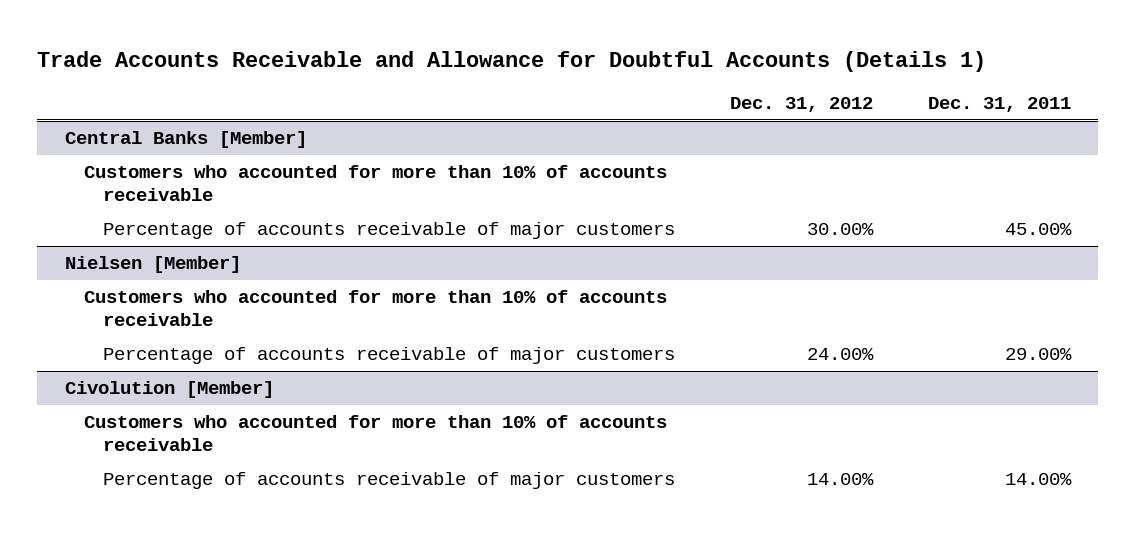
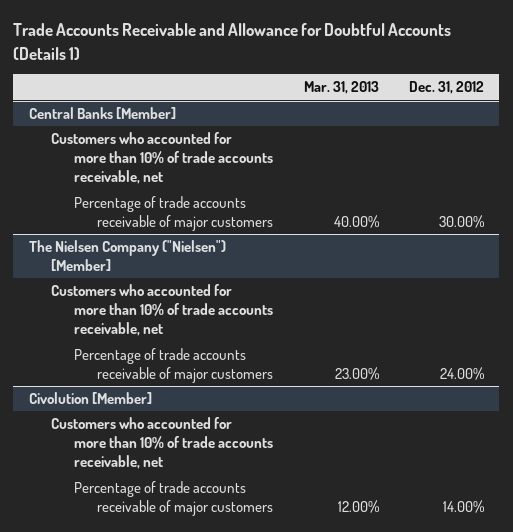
- | Dec. 31, 2012 | Dec. 31, 2011
+ | Mar. 31, 2013 | Dec. 31, 2012
@ Central Banks [Member]
- Customers who accounted for more than 10% of accounts receivable
- Percentage of accounts receivable of major customers | 30.00% | 45.00%
- Nielsen [Member]
- Customers who accounted for more than 10% of accounts receivable
- Percentage of accounts receivable of major customers | 24.00% | 29.00%
@ Central Banks [Member]
+ Customers who accounted for more than 10% of trade accounts receivable, net
+ Percentage of trade accounts receivable of major customers | 40.00% | 30.00%
+ The Nielsen Company ("Nielsen") [Member]
+ Customers who accounted for more than 10% of trade accounts receivable, net
+ Percentage of trade accounts receivable of major customers | 23.00% | 24.00%
@ Civolution [Member]
- Customers who accounted for more than 10% of accounts receivable
- Percentage of accounts receivable of major customers | 14.00% | 14.00%
+ Customers who accounted for more than 10% of trade accounts receivable, net
+ Percentage of trade accounts receivable of major customers | 12.00% | 14.00%

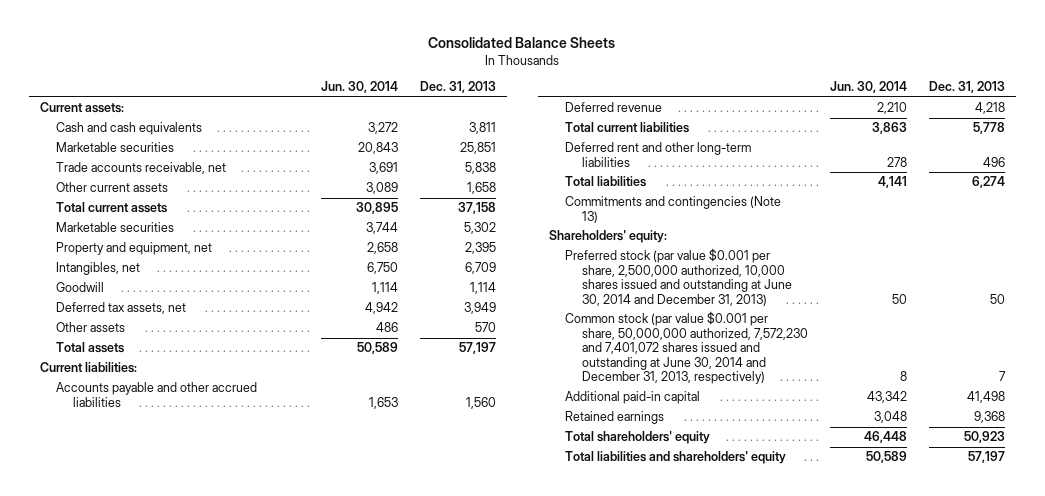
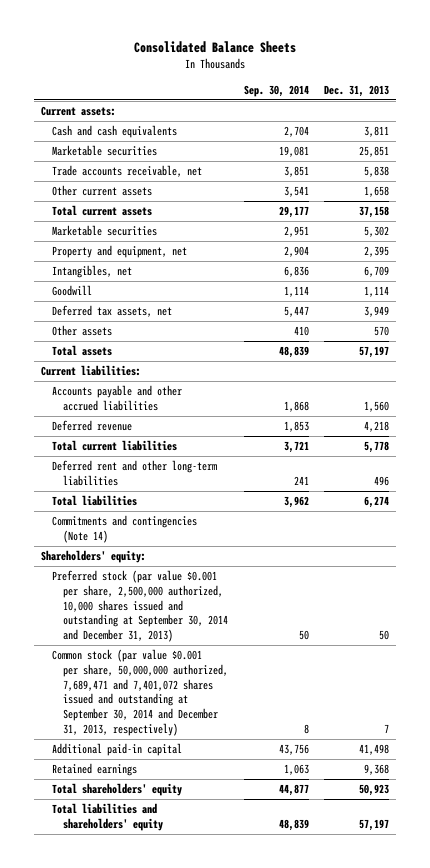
- | Jun. 30, 2014 | Dec. 31, 2013
+ | Sep. 30, 2014 | Dec. 31, 2013
- Commitments and contingencies (Note 13)
+ Commitments and contingencies (Note 14)
- Preferred stock (par value $0.001 per share, 2,500,000 authorized, 10,000 shares issued and outstanding at June 30, 2014 and December 31, 2013) | 50 | 50
- Common stock (par value $0.001 per share, 50,000,000 authorized, 7,572,230 and 7,401,072 shares issued and outstanding at June 30, 2014 and December 31, 2013, respectively) | 8 | 7
+ Preferred stock (par value $0.001 per share, 2,500,000 authorized, 10,000 shares issued and outstanding at September 30, 2014 and December 31, 2013) | 50 | 50
+ Common stock (par value $0.001 per share, 50,000,000 authorized, 7,689,471 and 7,401,072 shares issued and outstanding at September 30, 2014 and December 31, 2013, respectively) | 8 | 7

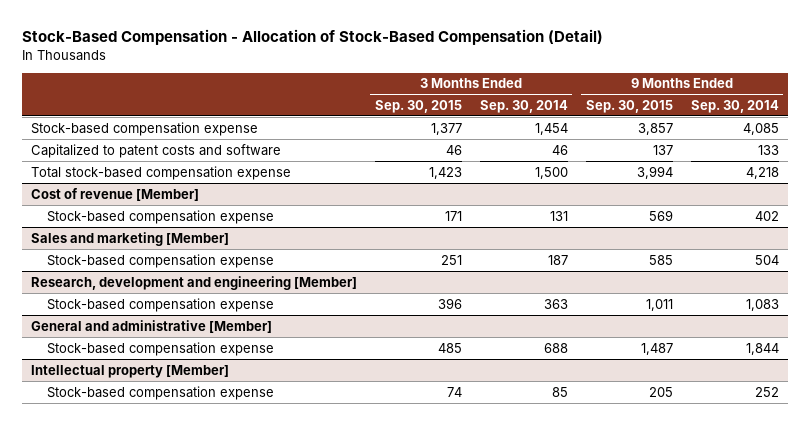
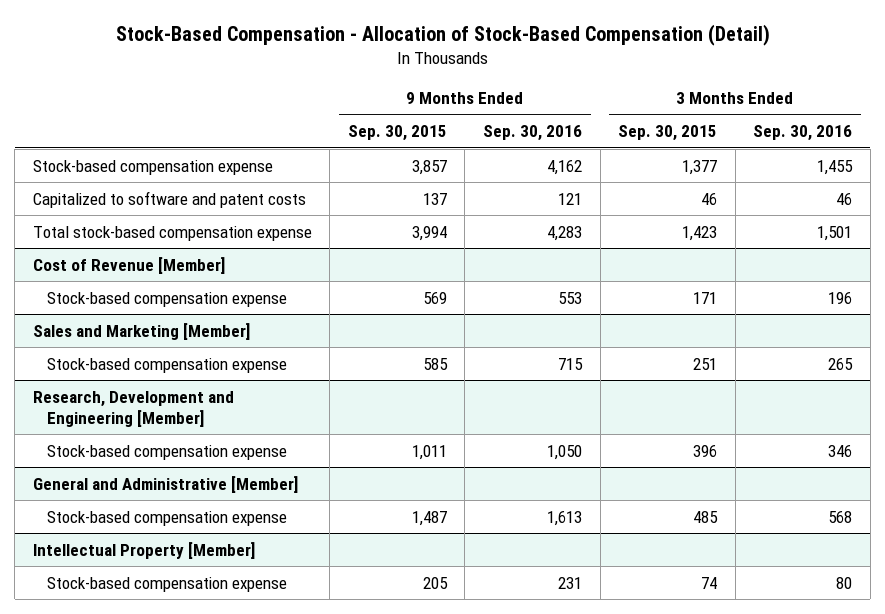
- | 3 Months Ended Sep. 30, 2015 | 3 Months Ended Sep. 30, 2014 | 9 Months Ended Sep. 30, 2015 | 9 Months Ended Sep. 30, 2014
+ | 9 Months Ended Sep. 30, 2015 | 9 Months Ended Sep. 30, 2016 | 3 Months Ended Sep. 30, 2015 | 3 Months Ended Sep. 30, 2016
- Capitalized to patent costs and software | 46 | 46 | 137 | 133
+ Capitalized to software and patent costs | 137 | 121 | 46 | 46
- Cost of revenue [Member]
+ Cost of Revenue [Member]
- Sales and marketing [Member]
+ Sales and Marketing [Member]
- Research, development and engineering [Member]
+ Research, Development and Engineering [Member]
- General and administrative [Member]
+ General and Administrative [Member]
- Intellectual property [Member]
+ Intellectual Property [Member]

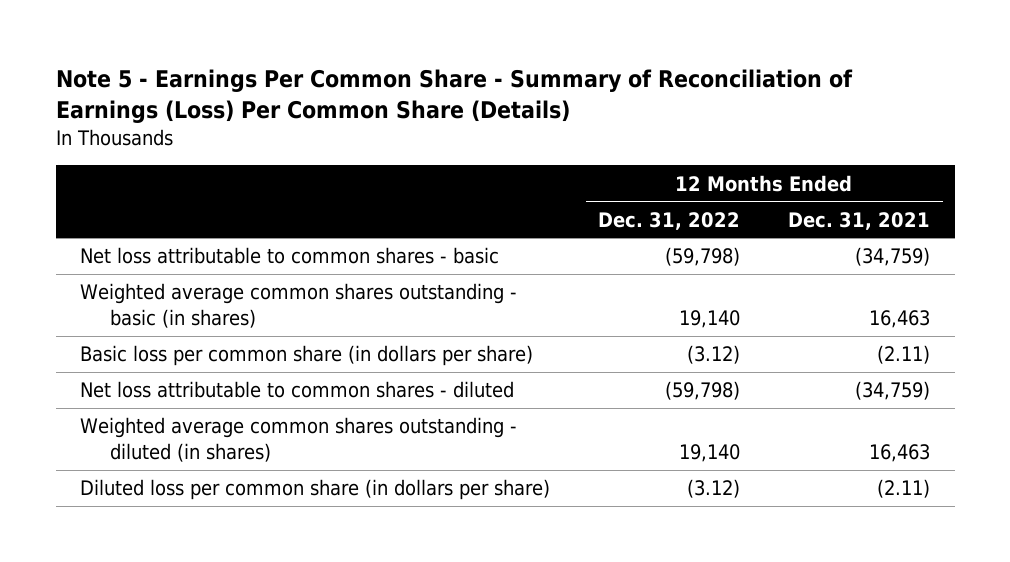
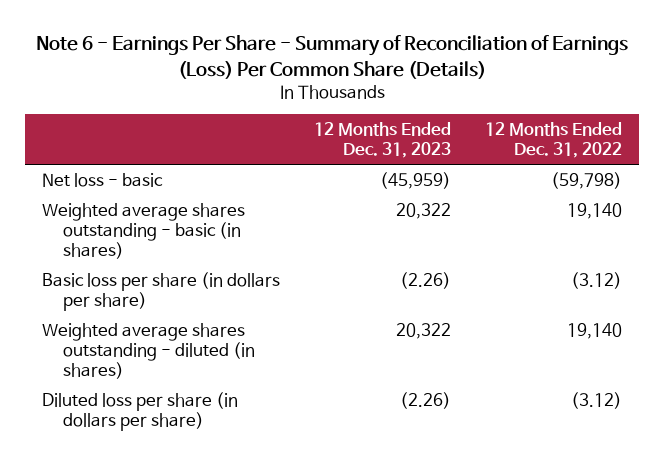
- Note 5 - Earnings Per Common Share - Summary of Reconciliation of Earnings (Loss) Per Common Share (Details)
+ Note 6 - Earnings Per Share - Summary of Reconciliation of Earnings (Loss) Per Common Share (Details)
- | 12 Months Ended Dec. 31, 2022 | 12 Months Ended Dec. 31, 2021
+ | 12 Months Ended Dec. 31, 2023 | 12 Months Ended Dec. 31, 2022
- Net loss attributable to common shares - basic | (59,798) | (34,759)
- Weighted average common shares outstanding - basic (in shares) | 19,140 | 16,463
- Basic loss per common share (in dollars per share) | (3.12) | (2.11)
- Net loss attributable to common shares - diluted | (59,798) | (34,759)
- Weighted average common shares outstanding - diluted (in shares) | 19,140 | 16,463
- Diluted loss per common share (in dollars per share) | (3.12) | (2.11)
+ Net loss - basic | (45,959) | (59,798)
+ Weighted average shares outstanding - basic (in shares) | 20,322 | 19,140
+ Basic loss per share (in dollars per share) | (2.26) | (3.12)
+ Weighted average shares outstanding - diluted (in shares) | 20,322 | 19,140
+ Diluted loss per share (in dollars per share) | (2.26) | (3.12)

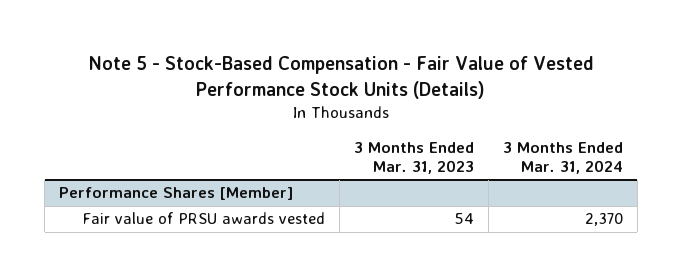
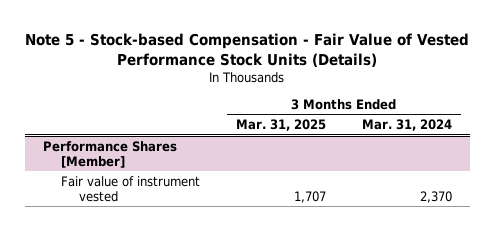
- Note 5 - Stock-Based Compensation - Fair Value of Vested Performance Stock Units (Details)
+ Note 5 - Stock-based Compensation - Fair Value of Vested Performance Stock Units (Details)
- | 3 Months Ended Mar. 31, 2023 | 3 Months Ended Mar. 31, 2024
+ | 3 Months Ended Mar. 31, 2025 | 3 Months Ended Mar. 31, 2024
@ Performance Shares [Member]
- Fair value of PRSU awards vested | 54 | 2,370
+ Fair value of instrument vested | 1,707 | 2,370

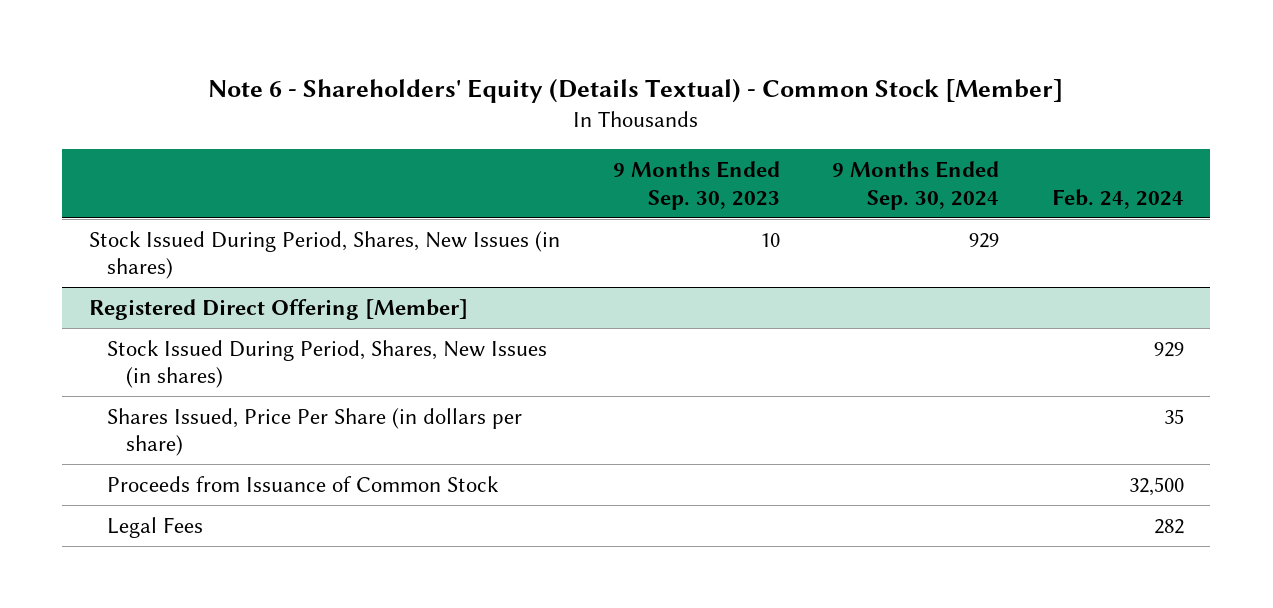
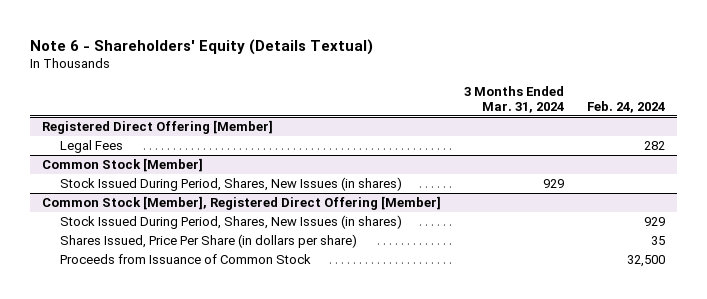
- Note 6 - Shareholders' Equity (Details Textual) - Common Stock [Member]
+ Note 6 - Shareholders' Equity (Details Textual)
- | 9 Months Ended Sep. 30, 2023 | 9 Months Ended Sep. 30, 2024 | Feb. 24, 2024
+ | 3 Months Ended Mar. 31, 2024 | Feb. 24, 2024
- Stock Issued During Period, Shares, New Issues (in shares) | 10 | 929 |
@ Registered Direct Offering [Member]
moved up: Legal Fees | | 282
+ Common Stock [Member]
+ Stock Issued During Period, Shares, New Issues (in shares) | 929 |
+ Common Stock [Member], Registered Direct Offering [Member]

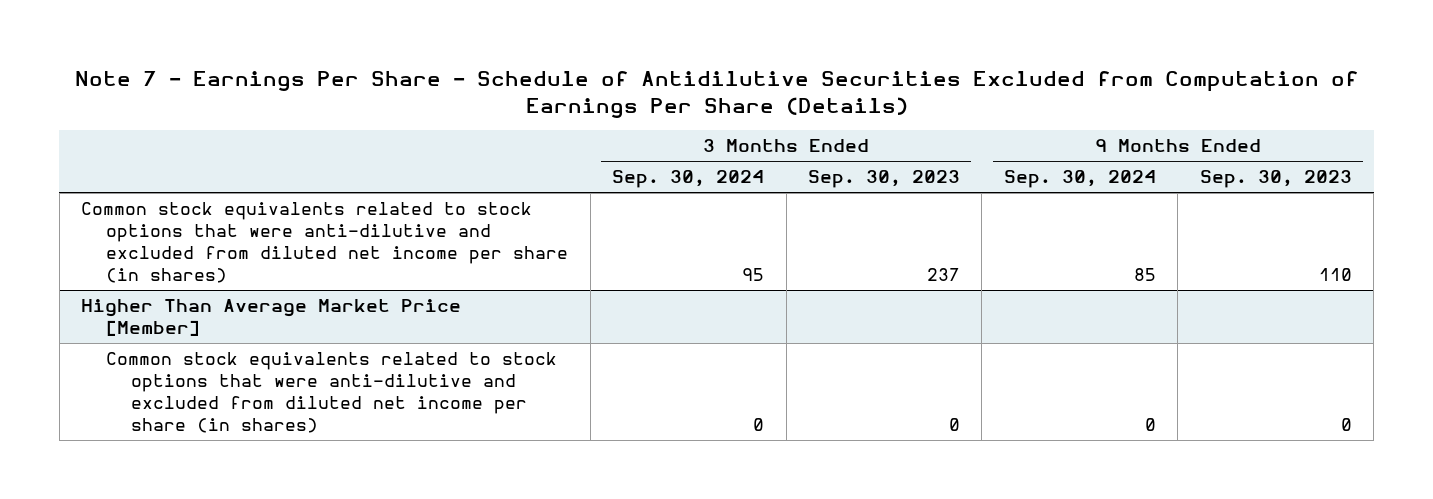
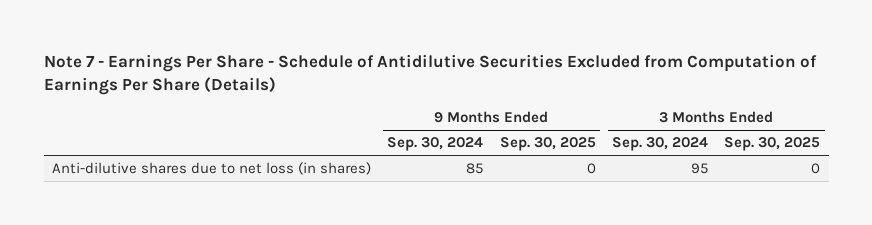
- | 3 Months Ended Sep. 30, 2024 | 3 Months Ended Sep. 30, 2023 | 9 Months Ended Sep. 30, 2024 | 9 Months Ended Sep. 30, 2023
+ | 9 Months Ended Sep. 30, 2024 | 9 Months Ended Sep. 30, 2025 | 3 Months Ended Sep. 30, 2024 | 3 Months Ended Sep. 30, 2025
- Common stock equivalents related to stock options that were anti-dilutive and excluded from diluted net income per share (in shares) | 95 | 237 | 85 | 110
- Higher Than Average Market Price [Member]
- Common stock equivalents related to stock options that were anti-dilutive and excluded from diluted net income per share (in shares) | 0 | 0 | 0 | 0
+ Anti-dilutive shares due to net loss (in shares) | 85 | 0 | 95 | 0

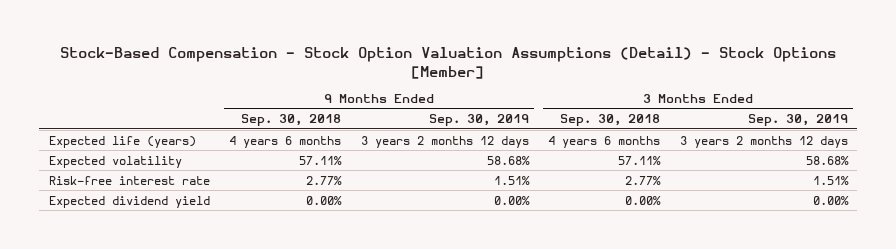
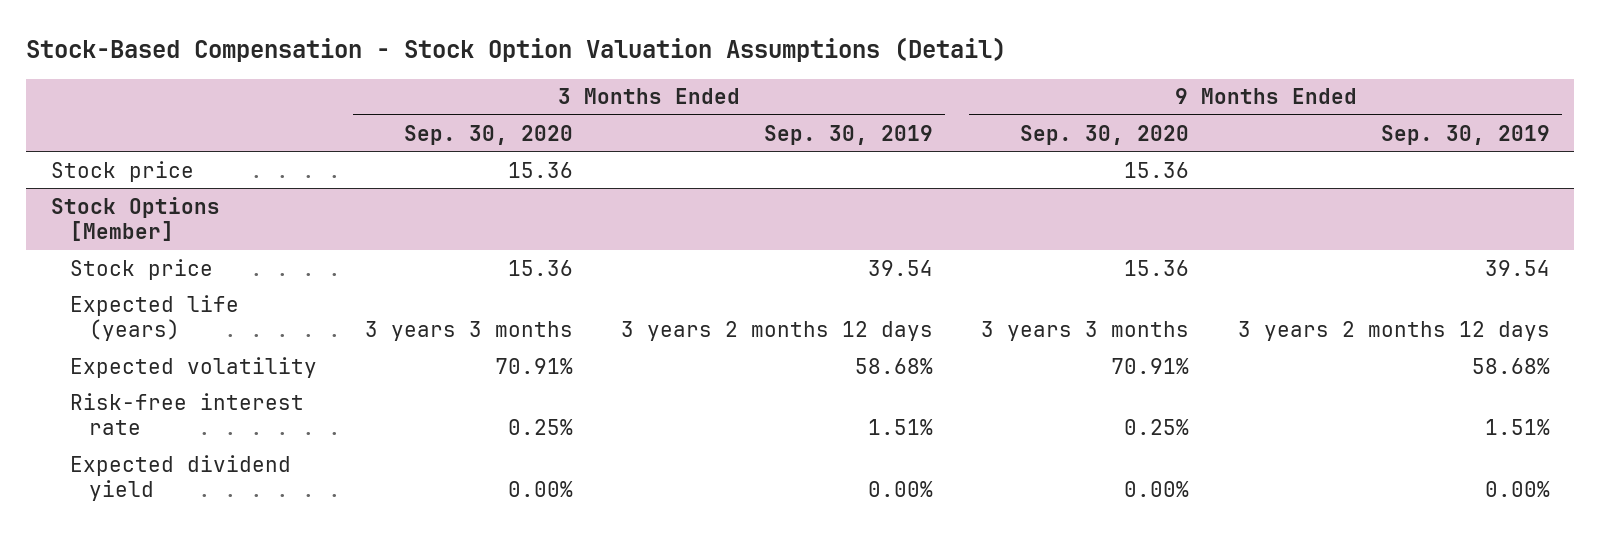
- Stock-Based Compensation - Stock Option Valuation Assumptions (Detail) - Stock Options [Member]
+ Stock-Based Compensation - Stock Option Valuation Assumptions (Detail)
- | 9 Months Ended Sep. 30, 2018 | 9 Months Ended Sep. 30, 2019 | 3 Months Ended Sep. 30, 2018 | 3 Months Ended Sep. 30, 2019
+ | 3 Months Ended Sep. 30, 2020 | 3 Months Ended Sep. 30, 2019 | 9 Months Ended Sep. 30, 2020 | 9 Months Ended Sep. 30, 2019
+ Stock price | 15.36 | | 15.36 |
+ Stock Options [Member]
+ Stock price | 15.36 | 39.54 | 15.36 | 39.54

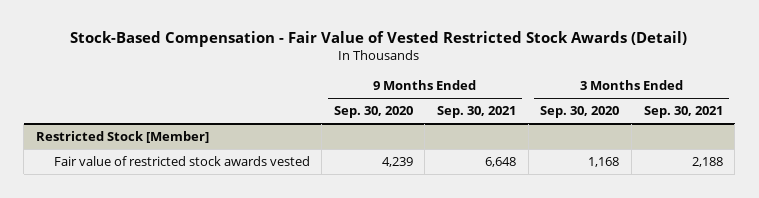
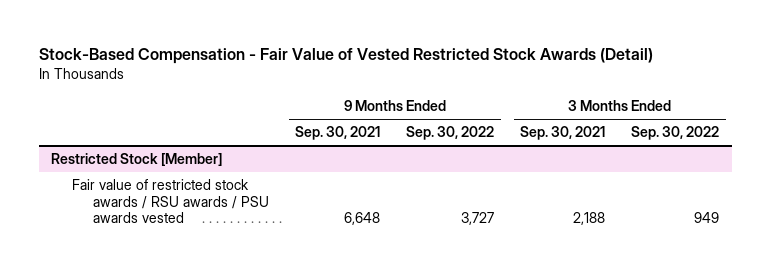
- | 9 Months Ended Sep. 30, 2020 | 9 Months Ended Sep. 30, 2021 | 3 Months Ended Sep. 30, 2020 | 3 Months Ended Sep. 30, 2021
+ | 9 Months Ended Sep. 30, 2021 | 9 Months Ended Sep. 30, 2022 | 3 Months Ended Sep. 30, 2021 | 3 Months Ended Sep. 30, 2022
@ Restricted Stock [Member]
- Fair value of restricted stock awards vested | 4,239 | 6,648 | 1,168 | 2,188
+ Fair value of restricted stock awards / RSU awards / PSU awards vested | 6,648 | 3,727 | 2,188 | 949

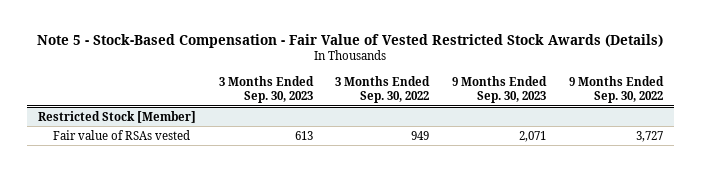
- Stock-Based Compensation - Fair Value of Vested Restricted Stock Awards (Detail)
+ Note 5 - Stock-Based Compensation - Fair Value of Vested Restricted Stock Awards (Details)
- | 9 Months Ended Sep. 30, 2021 | 9 Months Ended Sep. 30, 2022 | 3 Months Ended Sep. 30, 2021 | 3 Months Ended Sep. 30, 2022
+ | 3 Months Ended Sep. 30, 2023 | 3 Months Ended Sep. 30, 2022 | 9 Months Ended Sep. 30, 2023 | 9 Months Ended Sep. 30, 2022
@ Restricted Stock [Member]
- Fair value of restricted stock awards / RSU awards / PSU awards vested | 6,648 | 3,727 | 2,188 | 949
+ Fair value of RSAs vested | 613 | 949 | 2,071 | 3,727

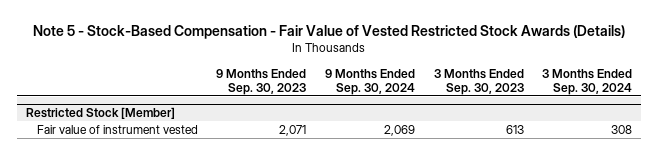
- | 3 Months Ended Sep. 30, 2023 | 3 Months Ended Sep. 30, 2022 | 9 Months Ended Sep. 30, 2023 | 9 Months Ended Sep. 30, 2022
+ | 9 Months Ended Sep. 30, 2023 | 9 Months Ended Sep. 30, 2024 | 3 Months Ended Sep. 30, 2023 | 3 Months Ended Sep. 30, 2024
@ Restricted Stock [Member]
- Fair value of RSAs vested | 613 | 949 | 2,071 | 3,727
+ Fair value of instrument vested | 2,071 | 2,069 | 613 | 308

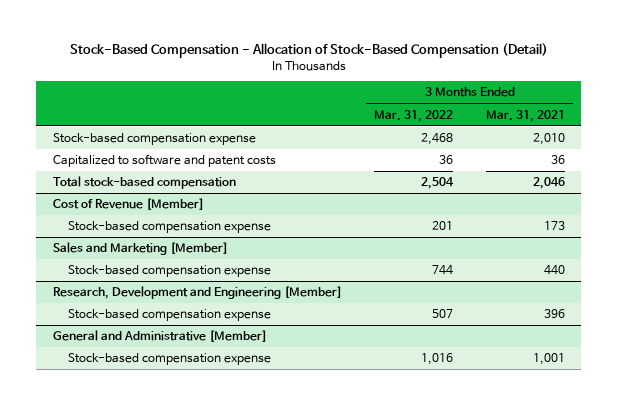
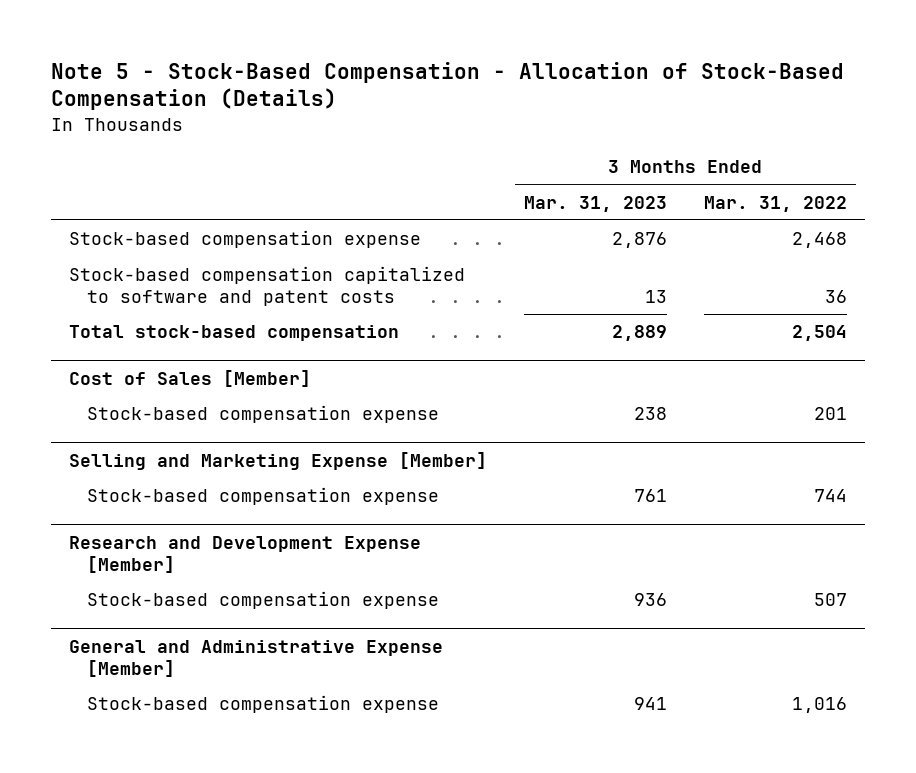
- Stock-Based Compensation - Allocation of Stock-Based Compensation (Detail)
+ Note 5 - Stock-Based Compensation - Allocation of Stock-Based Compensation (Details)
- | 3 Months Ended Mar. 31, 2022 | 3 Months Ended Mar. 31, 2021
+ | 3 Months Ended Mar. 31, 2023 | 3 Months Ended Mar. 31, 2022
- Capitalized to software and patent costs | 36 | 36
+ Stock-based compensation capitalized to software and patent costs | 13 | 36
- Cost of Revenue [Member]
+ Cost of Sales [Member]
- Sales and Marketing [Member]
+ Selling and Marketing Expense [Member]
- Research, Development and Engineering [Member]
+ Research and Development Expense [Member]
- General and Administrative [Member]
+ General and Administrative Expense [Member]

